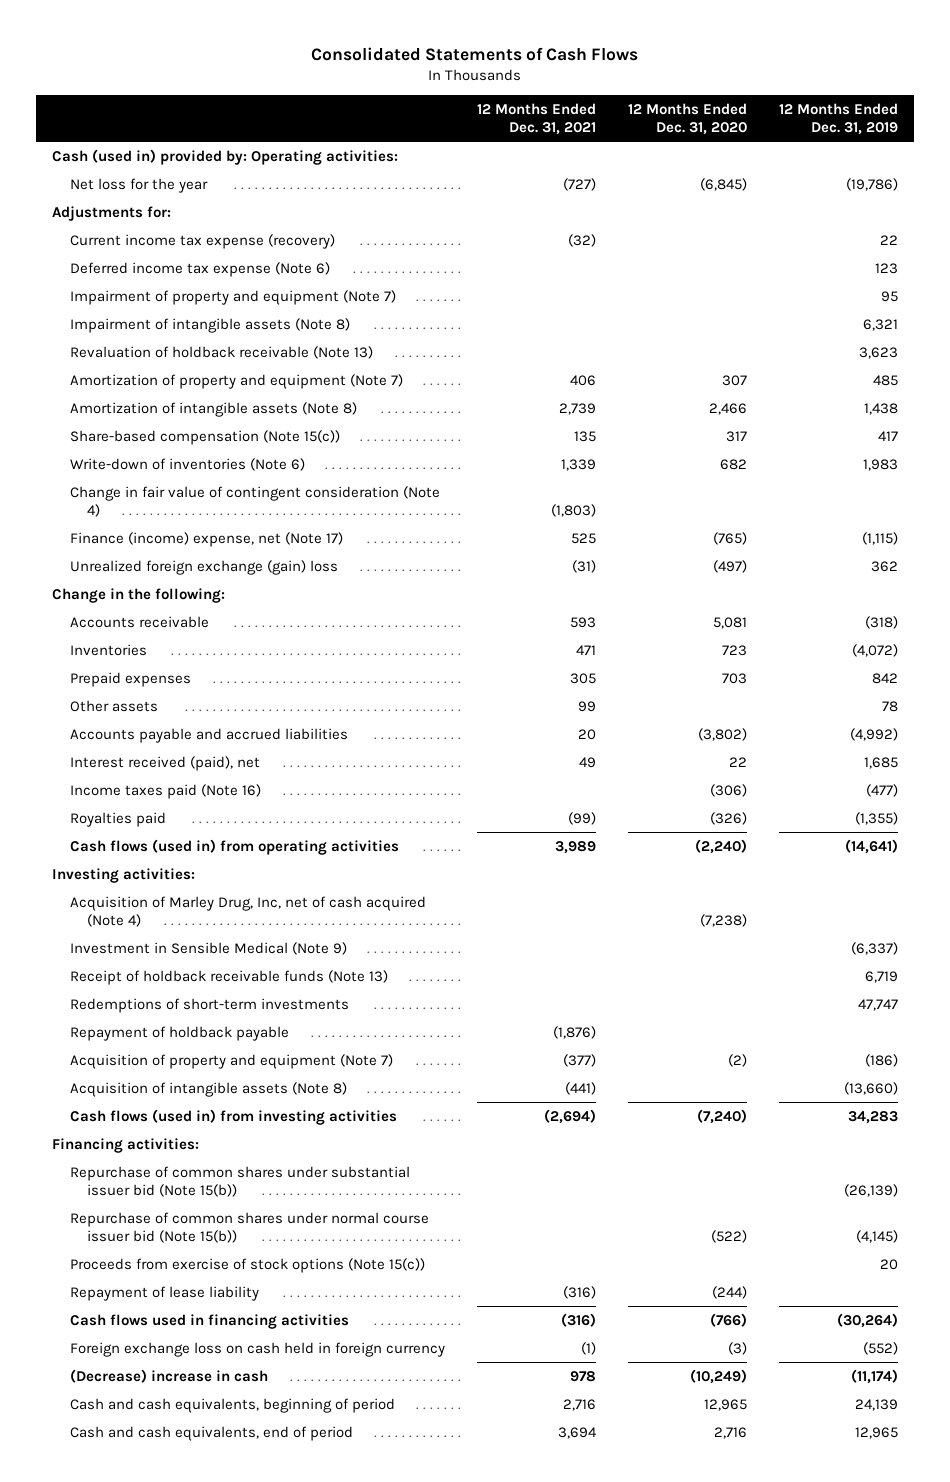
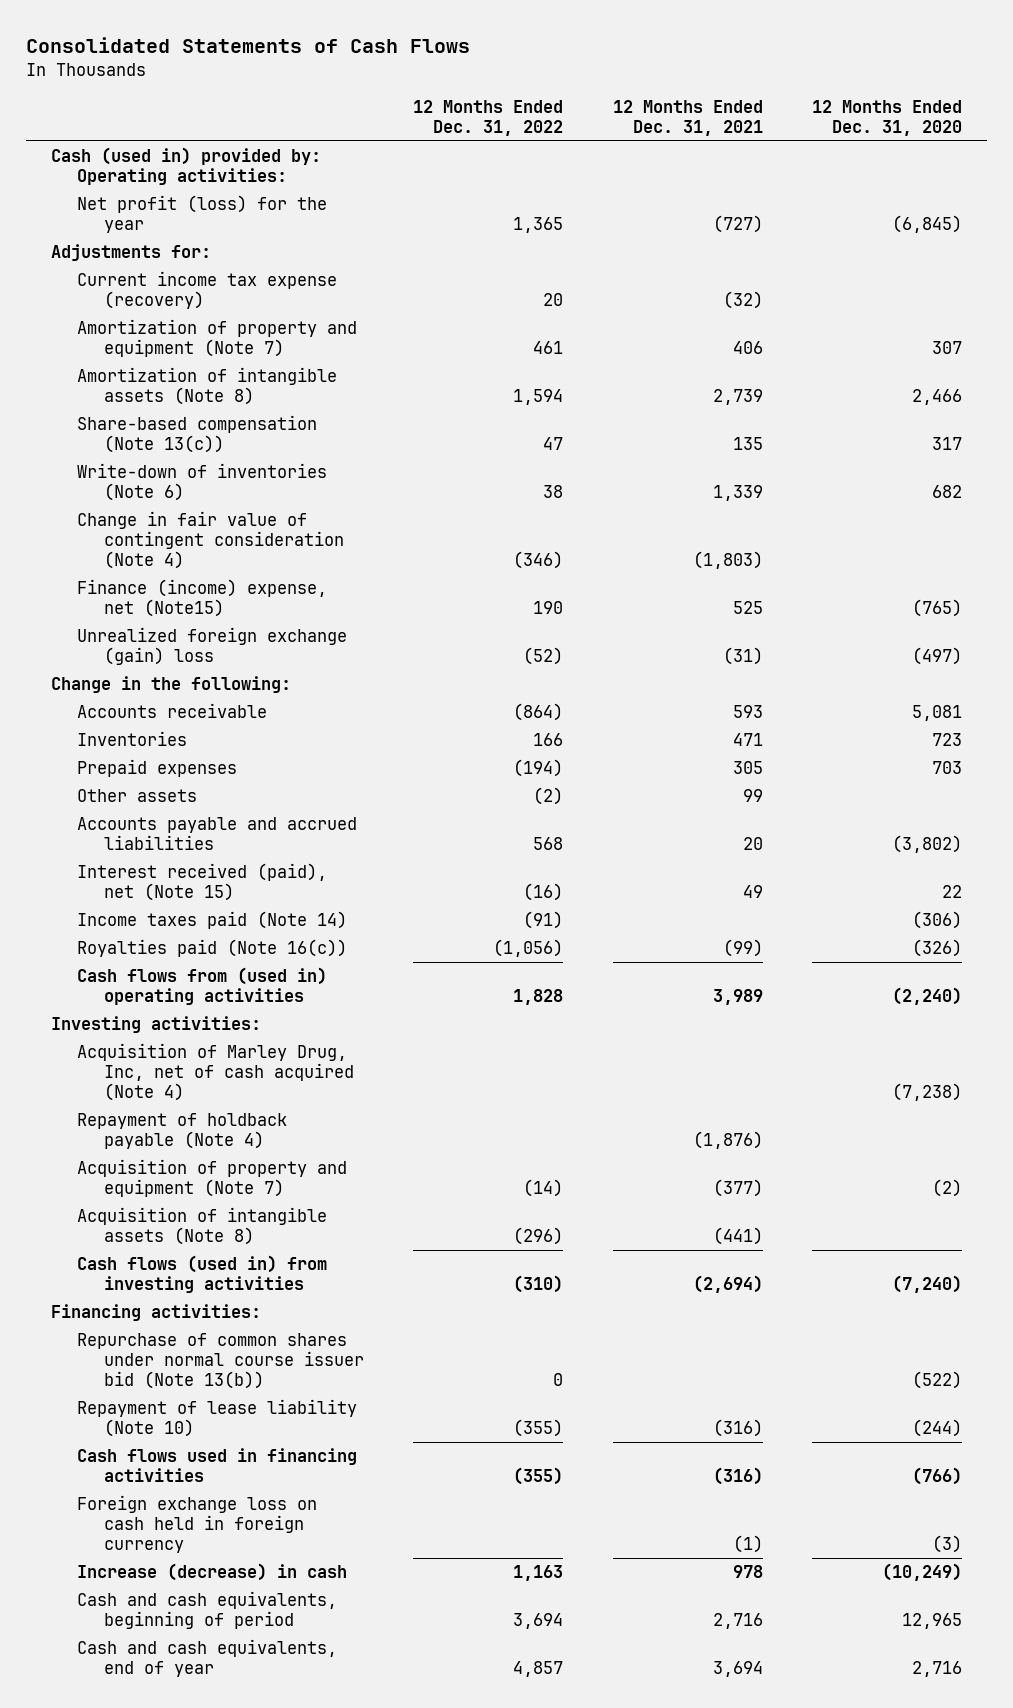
- | 12 Months Ended Dec. 31, 2021 | 12 Months Ended Dec. 31, 2020 | 12 Months Ended Dec. 31, 2019
+ | 12 Months Ended Dec. 31, 2022 | 12 Months Ended Dec. 31, 2021 | 12 Months Ended Dec. 31, 2020
- Net loss for the year | (727) | (6,845) | (19,786)
+ Net profit (loss) for the year | 1,365 | (727) | (6,845)
- Deferred income tax expense (Note 6) | | | 123
- Impairment of property and equipment (Note 7) | | | 95
- Impairment of intangible assets (Note 8) | | | 6,321
- Revaluation of holdback receivable (Note 13) | | | 3,623
- Share-based compensation (Note 15(c)) | 135 | 317 | 417
+ Share-based compensation (Note 13(c)) | 47 | 135 | 317
- Finance (income) expense, net (Note 17) | 525 | (765) | (1,115)
+ Finance (income) expense, net (Note15) | 190 | 525 | (765)
- Interest received (paid), net | 49 | 22 | 1,685
- Income taxes paid (Note 16) | | (306) | (477)
- Royalties paid | (99) | (326) | (1,355)
- Cash flows (used in) from operating activities | 3,989 | (2,240) | (14,641)
+ Interest received (paid), net (Note 15) | (16) | 49 | 22
+ Income taxes paid (Note 14) | (91) | | (306)
+ Royalties paid (Note 16(c)) | (1,056) | (99) | (326)
+ Cash flows from (used in) operating activities | 1,828 | 3,989 | (2,240)
- Investment in Sensible Medical (Note 9) | | | (6,337)
- Receipt of holdback receivable funds (Note 13) | | | 6,719
- Redemptions of short-term investments | | | 47,747
- Repayment of holdback payable | (1,876) | |
+ Repayment of holdback payable (Note 4) | | (1,876) |
- Repurchase of common shares under substantial issuer bid (Note 15(b)) | | | (26,139)
- Repurchase of common shares under normal course issuer bid (Note 15(b)) | | (522) | (4,145)
- Proceeds from exercise of stock options (Note 15(c)) | | | 20
- Repayment of lease liability | (316) | (244) |
+ Repurchase of common shares under normal course issuer bid (Note 13(b)) | 0 | | (522)
+ Repayment of lease liability (Note 10) | (355) | (316) | (244)
- (Decrease) increase in cash | 978 | (10,249) | (11,174)
+ Increase (decrease) in cash | 1,163 | 978 | (10,249)
- Cash and cash equivalents, end of period | 3,694 | 2,716 | 12,965
+ Cash and cash equivalents, end of year | 4,857 | 3,694 | 2,716

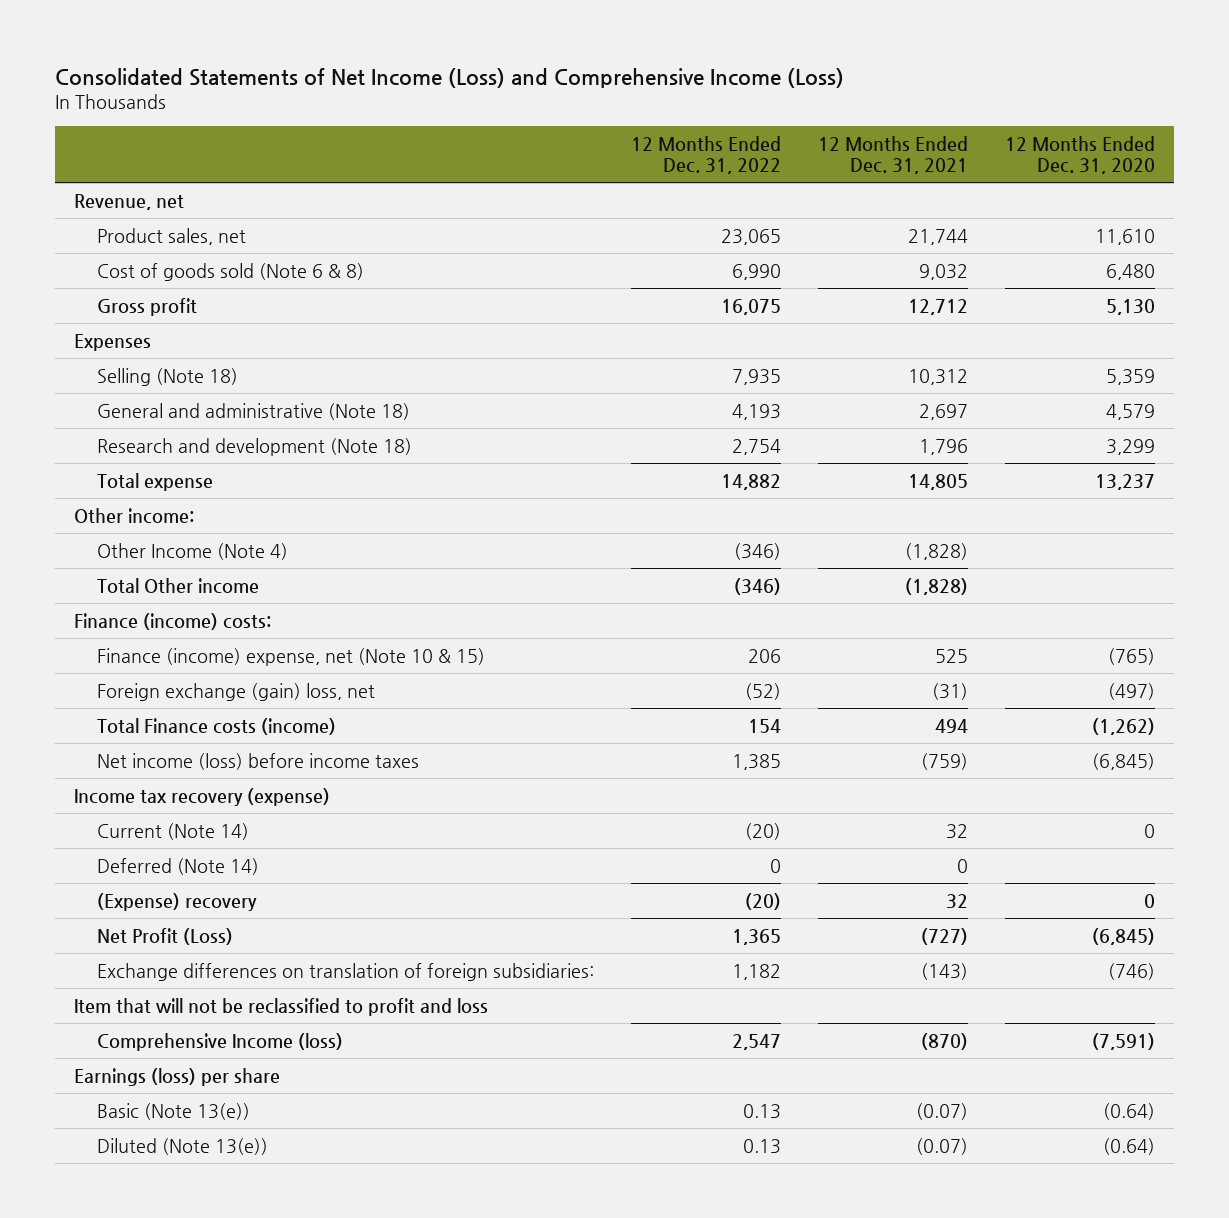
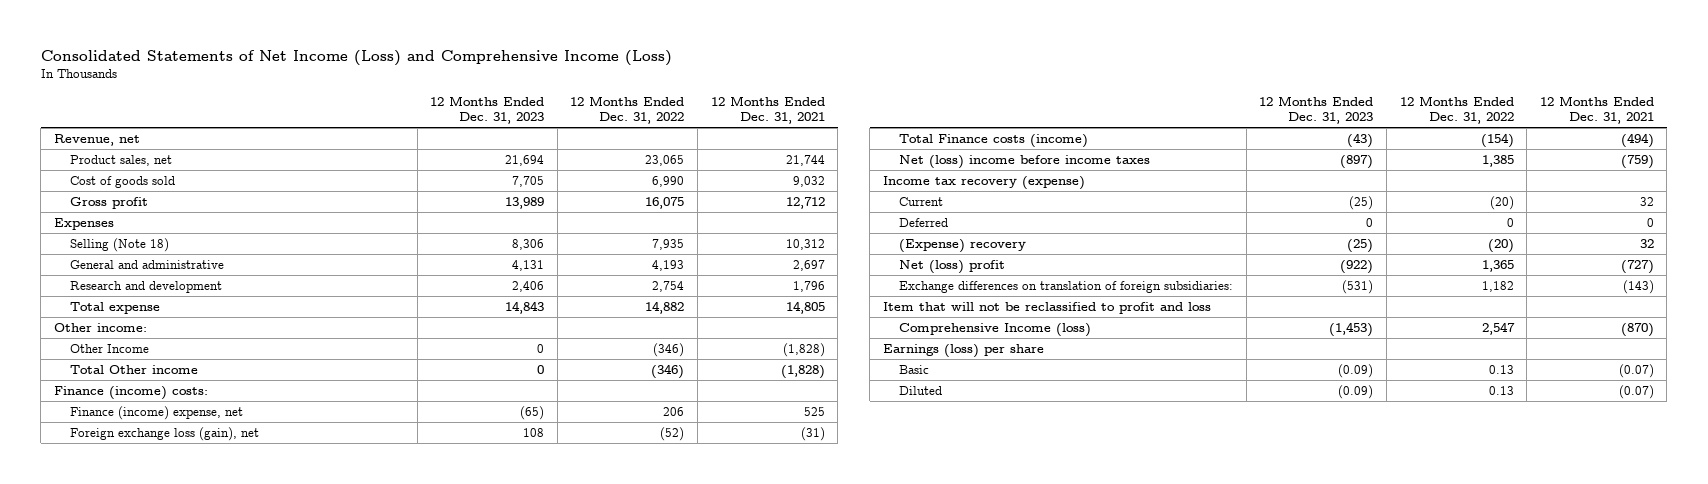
- | 12 Months Ended Dec. 31, 2022 | 12 Months Ended Dec. 31, 2021 | 12 Months Ended Dec. 31, 2020
+ | 12 Months Ended Dec. 31, 2023 | 12 Months Ended Dec. 31, 2022 | 12 Months Ended Dec. 31, 2021
- Cost of goods sold (Note 6 & 8) | 6,990 | 9,032 | 6,480
+ Cost of goods sold | 7,705 | 6,990 | 9,032
- General and administrative (Note 18) | 4,193 | 2,697 | 4,579
- Research and development (Note 18) | 2,754 | 1,796 | 3,299
+ General and administrative | 4,131 | 4,193 | 2,697
+ Research and development | 2,406 | 2,754 | 1,796
- Other Income (Note 4) | (346) | (1,828) |
+ Other Income | 0 | (346) | (1,828)
- Finance (income) expense, net (Note 10 & 15) | 206 | 525 | (765)
- Foreign exchange (gain) loss, net | (52) | (31) | (497)
- Total Finance costs (income) | 154 | 494 | (1,262)
- Net income (loss) before income taxes | 1,385 | (759) | (6,845)
+ Finance (income) expense, net | (65) | 206 | 525
+ Foreign exchange loss (gain), net | 108 | (52) | (31)
+ Total Finance costs (income) | (43) | (154) | (494)
+ Net (loss) income before income taxes | (897) | 1,385 | (759)
- Current (Note 14) | (20) | 32 | 0
- Deferred (Note 14) | 0 | 0 |
+ Current | (25) | (20) | 32
+ Deferred | 0 | 0 | 0
- Net Profit (Loss) | 1,365 | (727) | (6,845)
+ Net (loss) profit | (922) | 1,365 | (727)
- Basic (Note 13(e)) | 0.13 | (0.07) | (0.64)
- Diluted (Note 13(e)) | 0.13 | (0.07) | (0.64)
+ Basic | (0.09) | 0.13 | (0.07)
+ Diluted | (0.09) | 0.13 | (0.07)

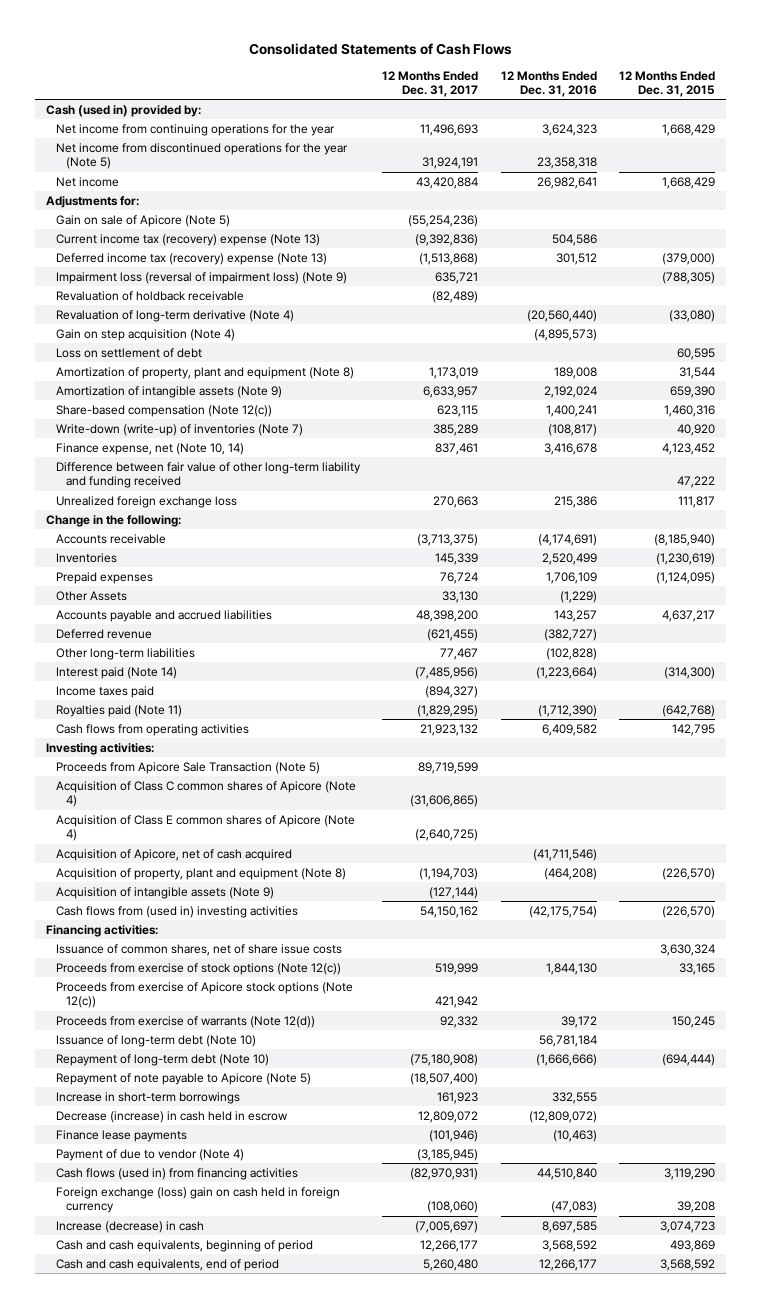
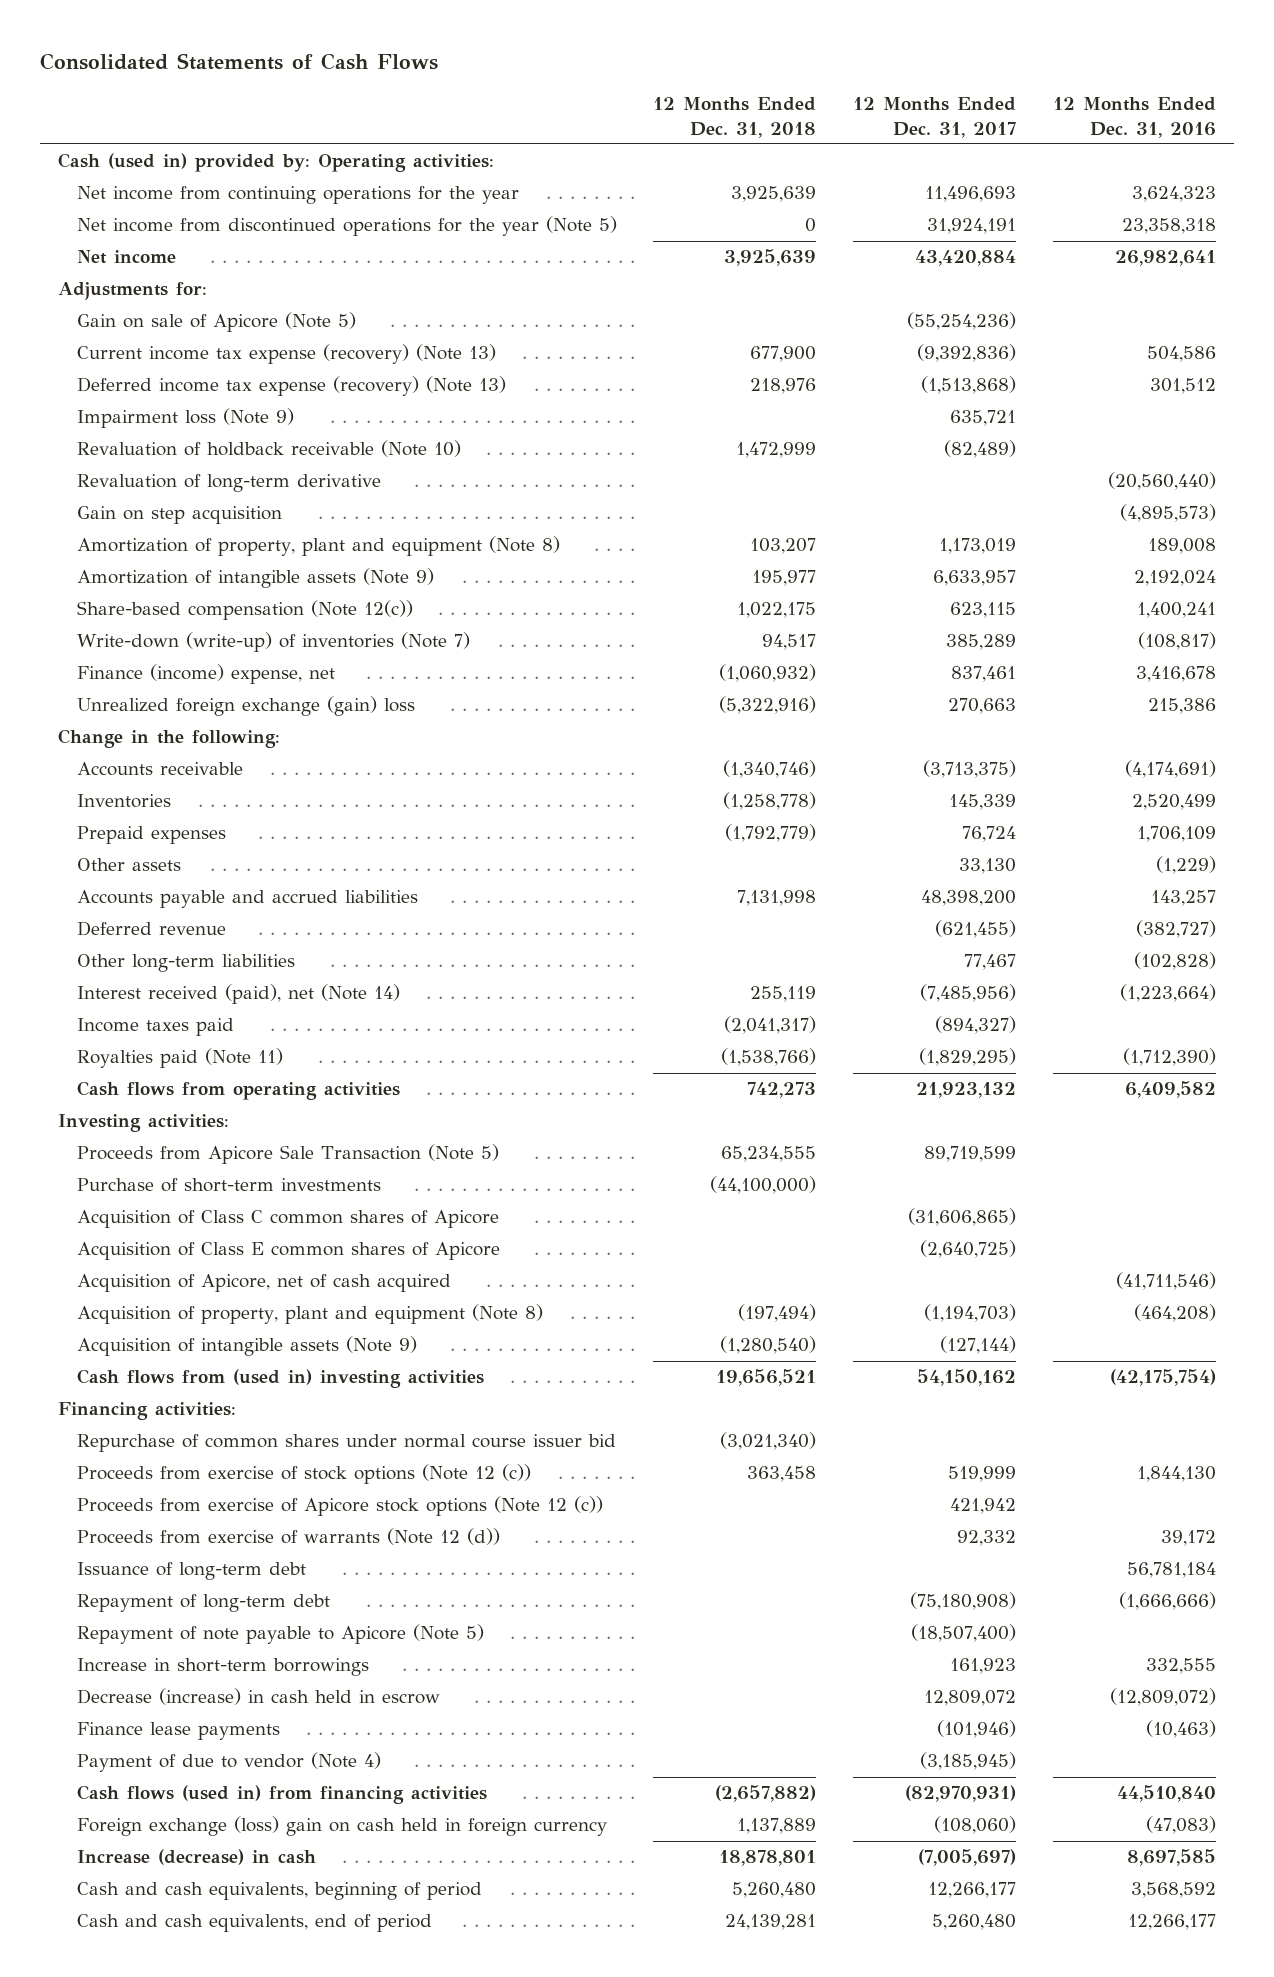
- | 12 Months Ended Dec. 31, 2017 | 12 Months Ended Dec. 31, 2016 | 12 Months Ended Dec. 31, 2015
+ | 12 Months Ended Dec. 31, 2018 | 12 Months Ended Dec. 31, 2017 | 12 Months Ended Dec. 31, 2016
- Cash (used in) provided by:
+ Cash (used in) provided by: Operating activities:
- Current income tax (recovery) expense (Note 13) | (9,392,836) | 504,586 |
- Deferred income tax (recovery) expense (Note 13) | (1,513,868) | 301,512 | (379,000)
- Impairment loss (reversal of impairment loss) (Note 9) | 635,721 | | (788,305)
- Revaluation of holdback receivable | (82,489) | |
- Revaluation of long-term derivative (Note 4) | | (20,560,440) | (33,080)
- Gain on step acquisition (Note 4) | | (4,895,573) |
- Loss on settlement of debt | | | 60,595
+ Current income tax expense (recovery) (Note 13) | 677,900 | (9,392,836) | 504,586
+ Deferred income tax expense (recovery) (Note 13) | 218,976 | (1,513,868) | 301,512
+ Impairment loss (Note 9) | | 635,721 |
+ Revaluation of holdback receivable (Note 10) | 1,472,999 | (82,489) |
+ Revaluation of long-term derivative | | | (20,560,440)
+ Gain on step acquisition | | | (4,895,573)
- Finance expense, net (Note 10, 14) | 837,461 | 3,416,678 | 4,123,452
- Difference between fair value of other long-term liability and funding received | | | 47,222
- Unrealized foreign exchange loss | 270,663 | 215,386 | 111,817
+ Finance (income) expense, net | (1,060,932) | 837,461 | 3,416,678
+ Unrealized foreign exchange (gain) loss | (5,322,916) | 270,663 | 215,386
- Other Assets | 33,130 | (1,229) |
+ Other assets | | 33,130 | (1,229)
- Interest paid (Note 14) | (7,485,956) | (1,223,664) | (314,300)
+ Interest received (paid), net (Note 14) | 255,119 | (7,485,956) | (1,223,664)
- Acquisition of Class C common shares of Apicore (Note 4) | (31,606,865) | |
- Acquisition of Class E common shares of Apicore (Note 4) | (2,640,725) | |
+ Purchase of short-term investments | (44,100,000) | |
+ Acquisition of Class C common shares of Apicore | | (31,606,865) |
+ Acquisition of Class E common shares of Apicore | | (2,640,725) |
- Issuance of common shares, net of share issue costs | | | 3,630,324
- Proceeds from exercise of stock options (Note 12(c)) | 519,999 | 1,844,130 | 33,165
- Proceeds from exercise of Apicore stock options (Note 12(c)) | 421,942 | |
- Proceeds from exercise of warrants (Note 12(d)) | 92,332 | 39,172 | 150,245
- Issuance of long-term debt (Note 10) | | 56,781,184 |
- Repayment of long-term debt (Note 10) | (75,180,908) | (1,666,666) | (694,444)
+ Repurchase of common shares under normal course issuer bid | (3,021,340) | |
+ Proceeds from exercise of stock options (Note 12 (c)) | 363,458 | 519,999 | 1,844,130
+ Proceeds from exercise of Apicore stock options (Note 12 (c)) | | 421,942 |
+ Proceeds from exercise of warrants (Note 12 (d)) | | 92,332 | 39,172
+ Issuance of long-term debt | | | 56,781,184
+ Repayment of long-term debt | | (75,180,908) | (1,666,666)

